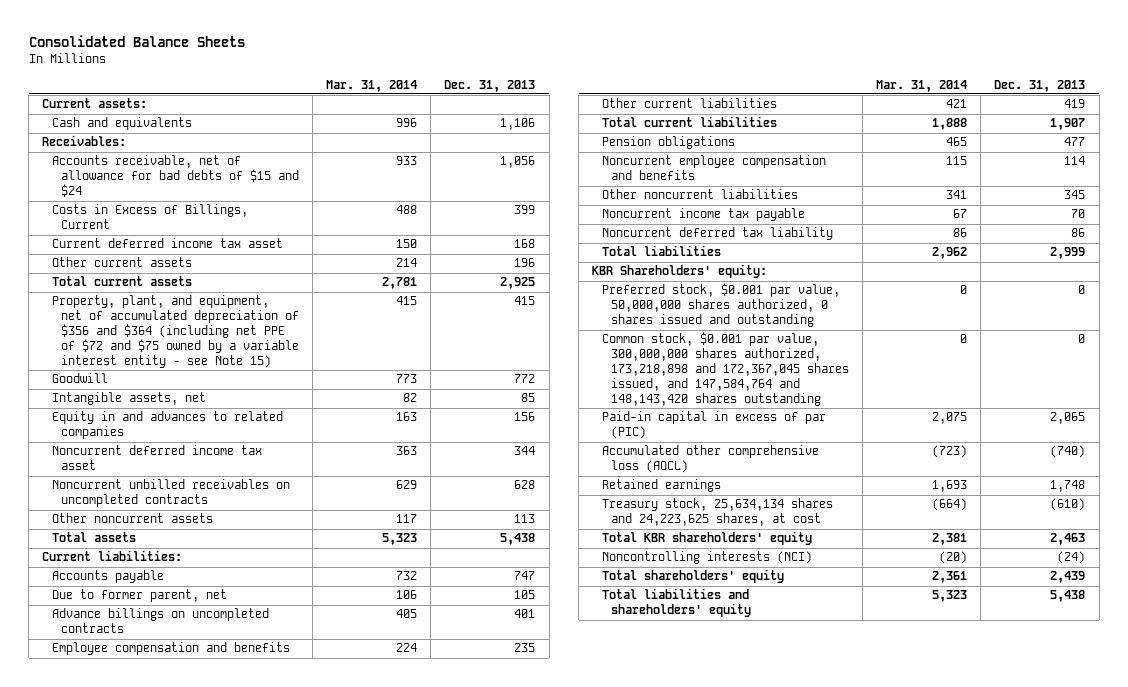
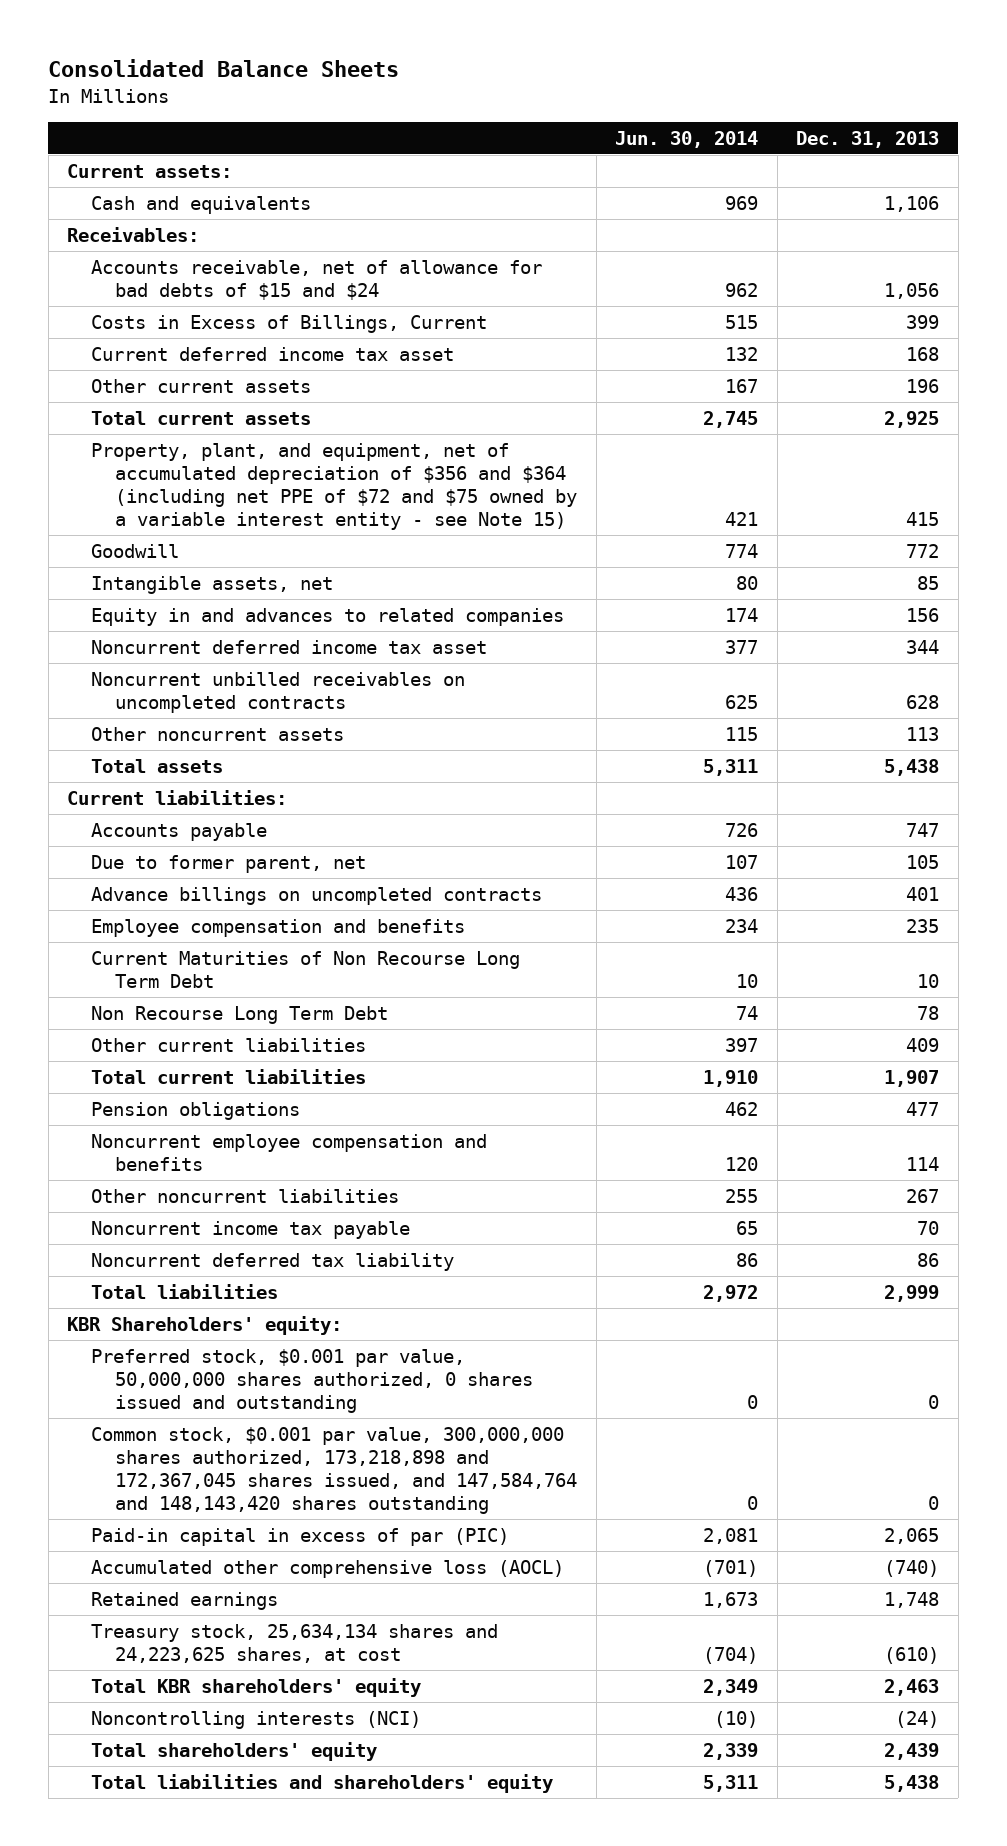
- | Mar. 31, 2014 | Dec. 31, 2013
+ | Jun. 30, 2014 | Dec. 31, 2013
- Other current liabilities | 421 | 419
+ Current Maturities of Non Recourse Long Term Debt | 10 | 10
+ Non Recourse Long Term Debt | 74 | 78
+ Other current liabilities | 397 | 409
- Other noncurrent liabilities | 341 | 345
+ Other noncurrent liabilities | 255 | 267

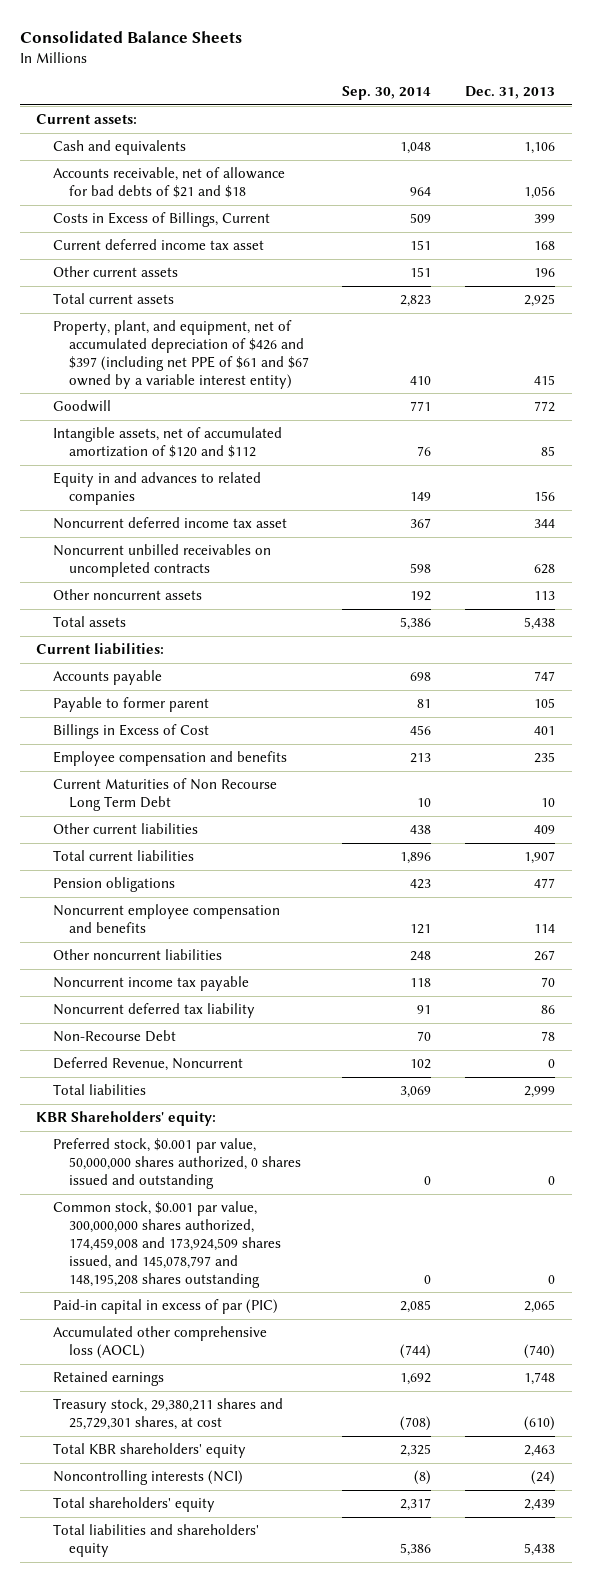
- | Jun. 30, 2014 | Dec. 31, 2013
+ | Sep. 30, 2014 | Dec. 31, 2013
- Receivables:
- Accounts receivable, net of allowance for bad debts of $15 and $24 | 962 | 1,056
+ Accounts receivable, net of allowance for bad debts of $21 and $18 | 964 | 1,056
- Property, plant, and equipment, net of accumulated depreciation of $356 and $364 (including net PPE of $72 and $75 owned by a variable interest entity - see Note 15) | 421 | 415
+ Property, plant, and equipment, net of accumulated depreciation of $426 and $397 (including net PPE of $61 and $67 owned by a variable interest entity) | 410 | 415
- Intangible assets, net | 80 | 85
+ Intangible assets, net of accumulated amortization of $120 and $112 | 76 | 85
- Due to former parent, net | 107 | 105
- Advance billings on uncompleted contracts | 436 | 401
+ Payable to former parent | 81 | 105
+ Billings in Excess of Cost | 456 | 401
- Non Recourse Long Term Debt | 74 | 78
+ Non-Recourse Debt | 70 | 78
+ Deferred Revenue, Noncurrent | 102 | 0
- Common stock, $0.001 par value, 300,000,000 shares authorized, 173,218,898 and 172,367,045 shares issued, and 147,584,764 and 148,143,420 shares outstanding | 0 | 0
+ Common stock, $0.001 par value, 300,000,000 shares authorized, 174,459,008 and 173,924,509 shares issued, and 145,078,797 and 148,195,208 shares outstanding | 0 | 0
- Treasury stock, 25,634,134 shares and 24,223,625 shares, at cost | (704) | (610)
+ Treasury stock, 29,380,211 shares and 25,729,301 shares, at cost | (708) | (610)

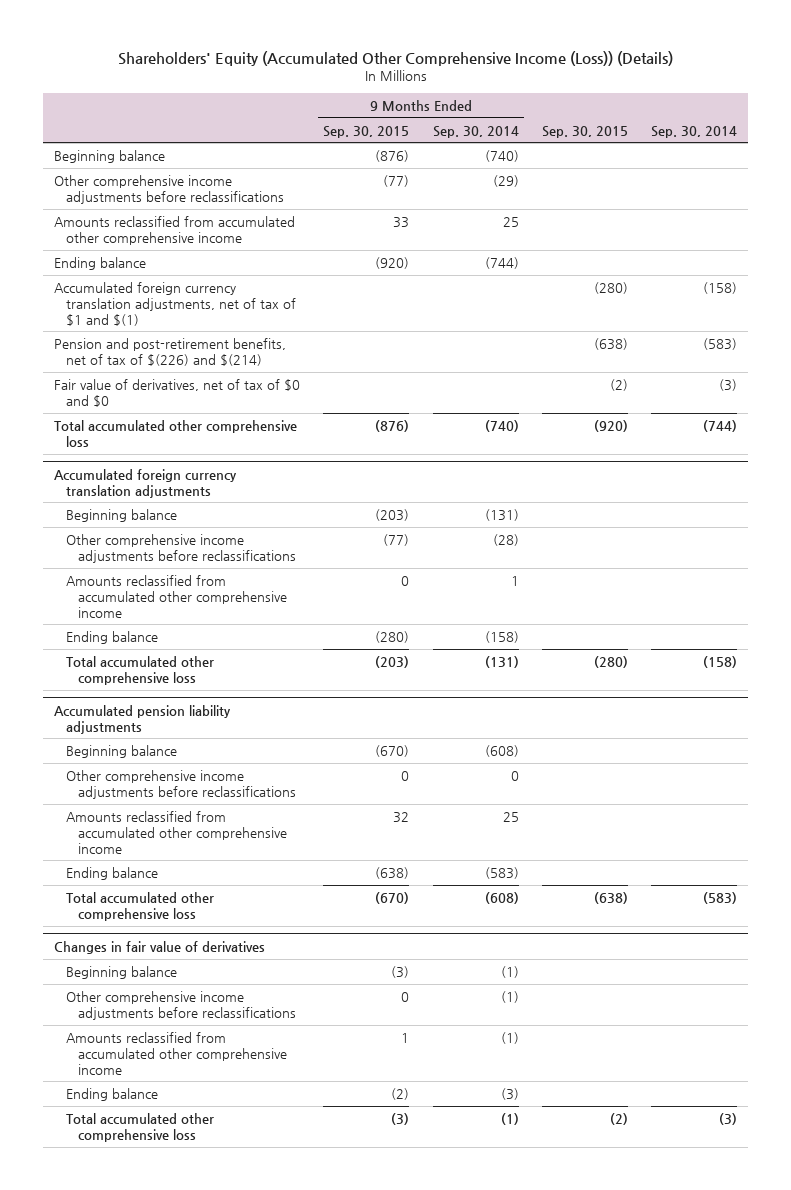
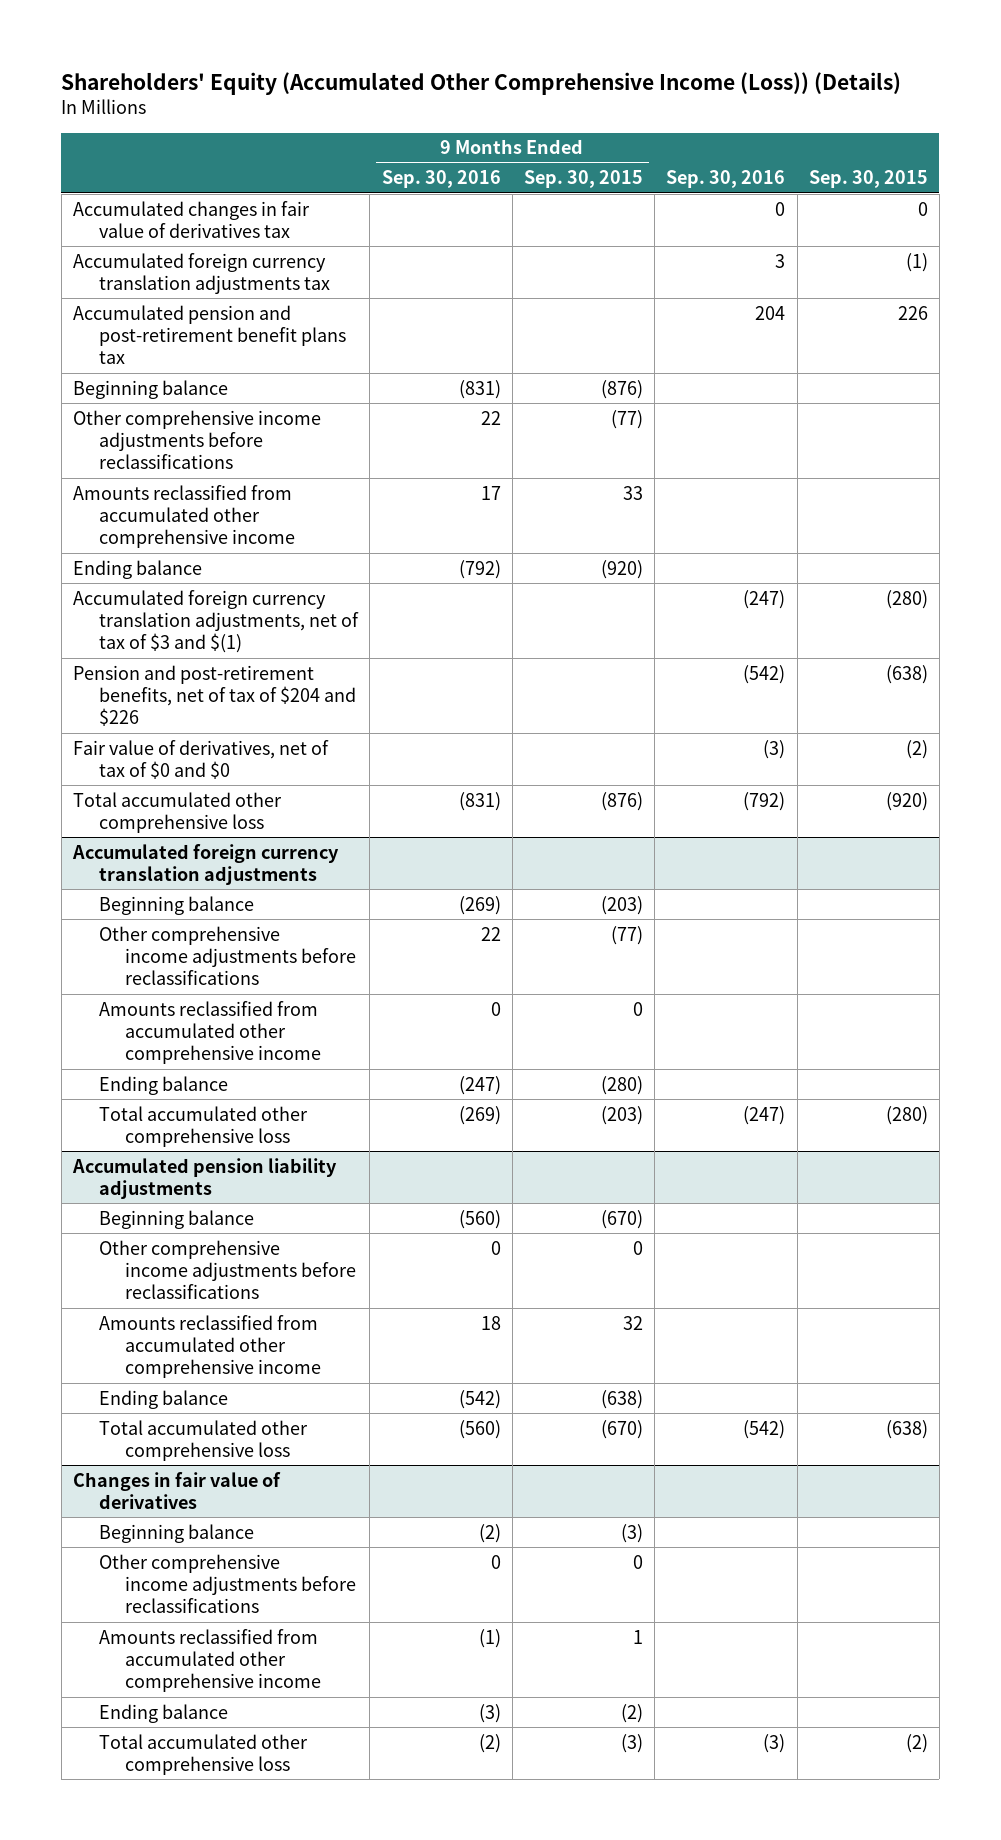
- | 9 Months Ended Sep. 30, 2015 | 9 Months Ended Sep. 30, 2014 | Sep. 30, 2015 | Sep. 30, 2014
+ | 9 Months Ended Sep. 30, 2016 | 9 Months Ended Sep. 30, 2015 | Sep. 30, 2016 | Sep. 30, 2015
+ Accumulated changes in fair value of derivatives tax | | | 0 | 0
+ Accumulated foreign currency translation adjustments tax | | | 3 | (1)
+ Accumulated pension and post-retirement benefit plans tax | | | 204 | 226
- Accumulated foreign currency translation adjustments, net of tax of $1 and $(1) | | | (280) | (158)
- Pension and post-retirement benefits, net of tax of $(226) and $(214) | | | (638) | (583)
+ Accumulated foreign currency translation adjustments, net of tax of $3 and $(1) | | | (247) | (280)
+ Pension and post-retirement benefits, net of tax of $204 and $226 | | | (542) | (638)

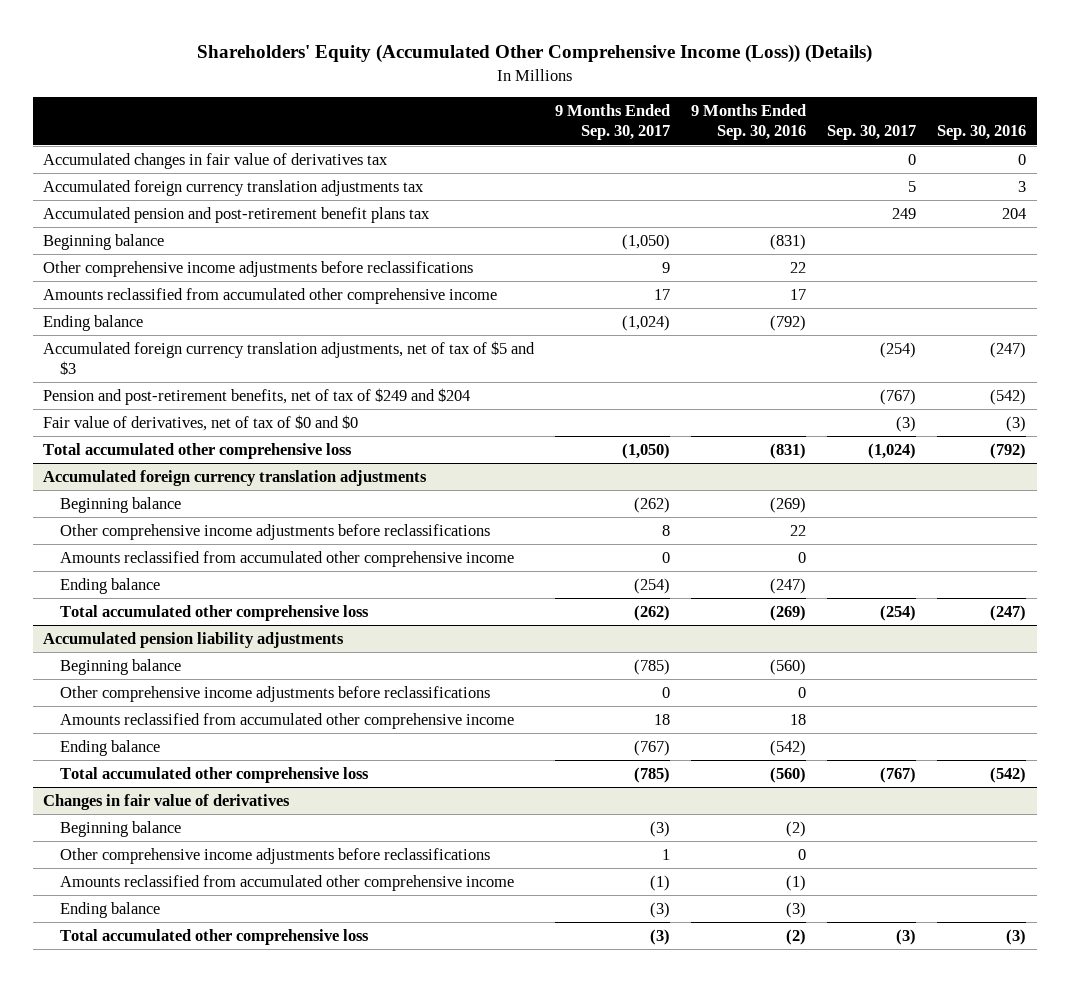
- | 9 Months Ended Sep. 30, 2016 | 9 Months Ended Sep. 30, 2015 | Sep. 30, 2016 | Sep. 30, 2015
+ | 9 Months Ended Sep. 30, 2017 | 9 Months Ended Sep. 30, 2016 | Sep. 30, 2017 | Sep. 30, 2016
- Accumulated foreign currency translation adjustments, net of tax of $3 and $(1) | | | (247) | (280)
- Pension and post-retirement benefits, net of tax of $204 and $226 | | | (542) | (638)
+ Accumulated foreign currency translation adjustments, net of tax of $5 and $3 | | | (254) | (247)
+ Pension and post-retirement benefits, net of tax of $249 and $204 | | | (767) | (542)

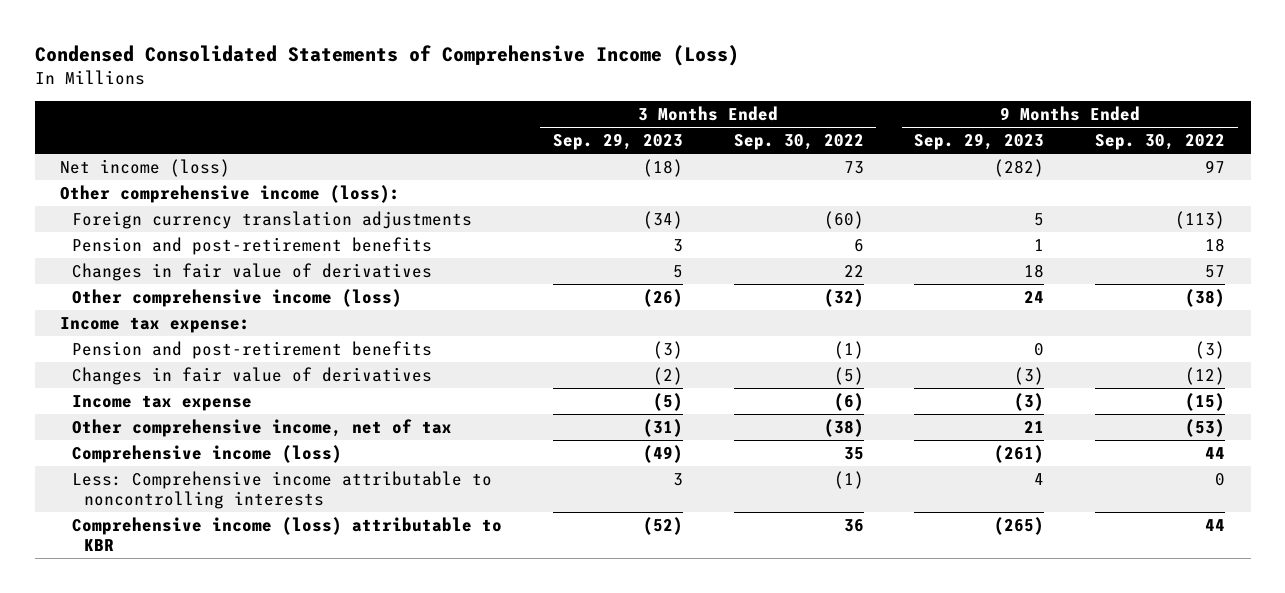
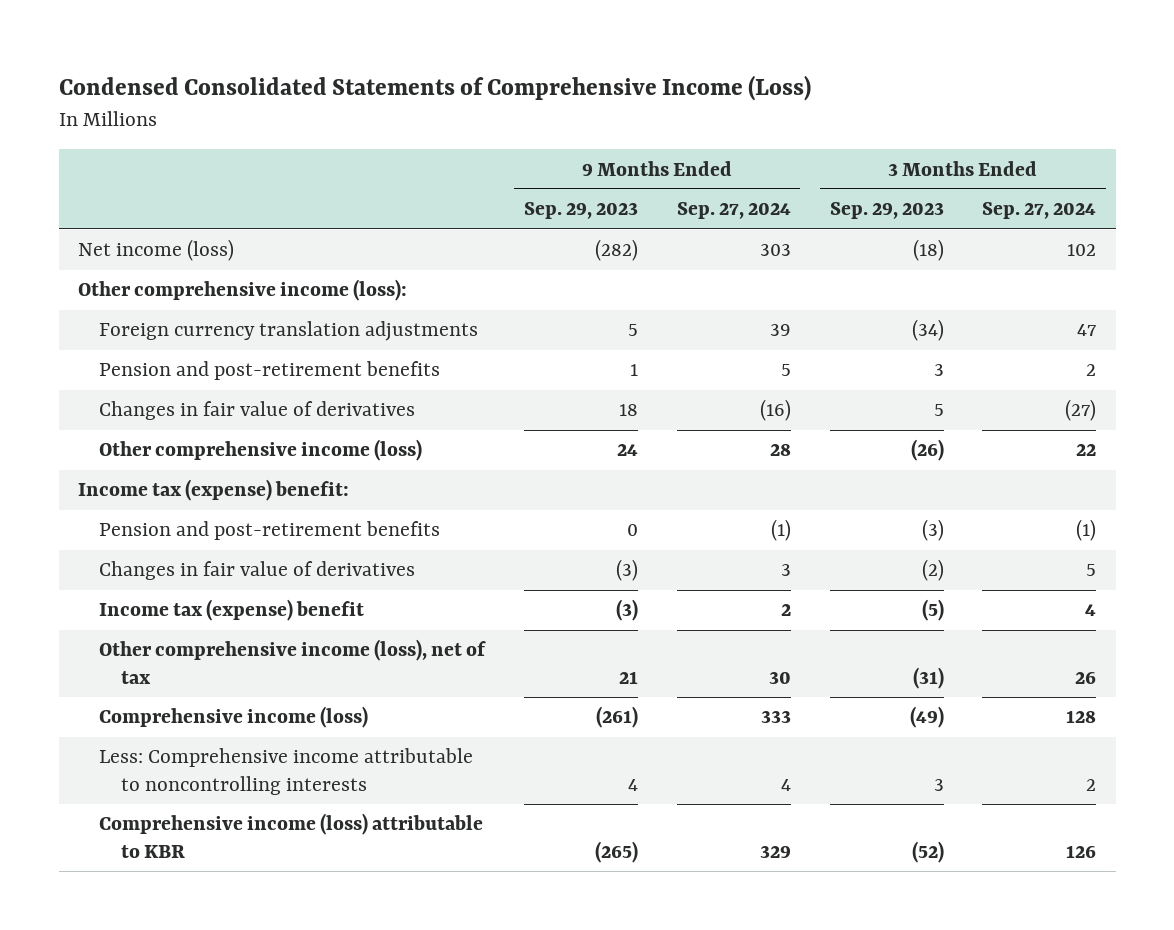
- | 3 Months Ended Sep. 29, 2023 | 3 Months Ended Sep. 30, 2022 | 9 Months Ended Sep. 29, 2023 | 9 Months Ended Sep. 30, 2022
+ | 9 Months Ended Sep. 29, 2023 | 9 Months Ended Sep. 27, 2024 | 3 Months Ended Sep. 29, 2023 | 3 Months Ended Sep. 27, 2024
- Income tax expense:
+ Income tax (expense) benefit:
- Income tax expense | (5) | (6) | (3) | (15)
- Other comprehensive income, net of tax | (31) | (38) | 21 | (53)
+ Income tax (expense) benefit | (3) | 2 | (5) | 4
+ Other comprehensive income (loss), net of tax | 21 | 30 | (31) | 26

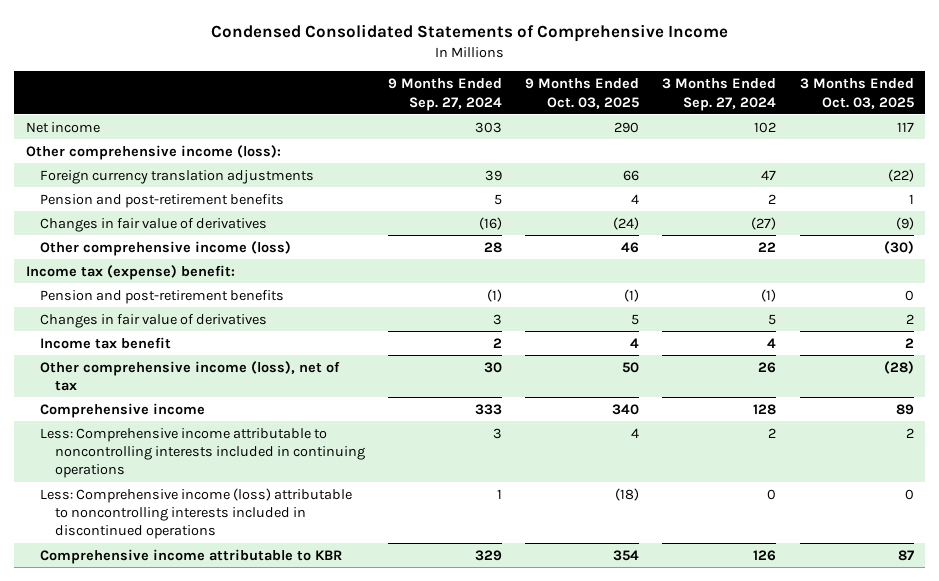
- Condensed Consolidated Statements of Comprehensive Income (Loss)
+ Condensed Consolidated Statements of Comprehensive Income
- | 9 Months Ended Sep. 29, 2023 | 9 Months Ended Sep. 27, 2024 | 3 Months Ended Sep. 29, 2023 | 3 Months Ended Sep. 27, 2024
+ | 9 Months Ended Sep. 27, 2024 | 9 Months Ended Oct. 03, 2025 | 3 Months Ended Sep. 27, 2024 | 3 Months Ended Oct. 03, 2025
- Net income (loss) | (282) | 303 | (18) | 102
+ Net income | 303 | 290 | 102 | 117
- Income tax (expense) benefit | (3) | 2 | (5) | 4
+ Income tax benefit | 2 | 4 | 4 | 2
- Comprehensive income (loss) | (261) | 333 | (49) | 128
- Less: Comprehensive income attributable to noncontrolling interests | 4 | 4 | 3 | 2
- Comprehensive income (loss) attributable to KBR | (265) | 329 | (52) | 126
+ Comprehensive income | 333 | 340 | 128 | 89
+ Less: Comprehensive income attributable to noncontrolling interests included in continuing operations | 3 | 4 | 2 | 2
+ Less: Comprehensive income (loss) attributable to noncontrolling interests included in discontinued operations | 1 | (18) | 0 | 0
+ Comprehensive income attributable to KBR | 329 | 354 | 126 | 87

